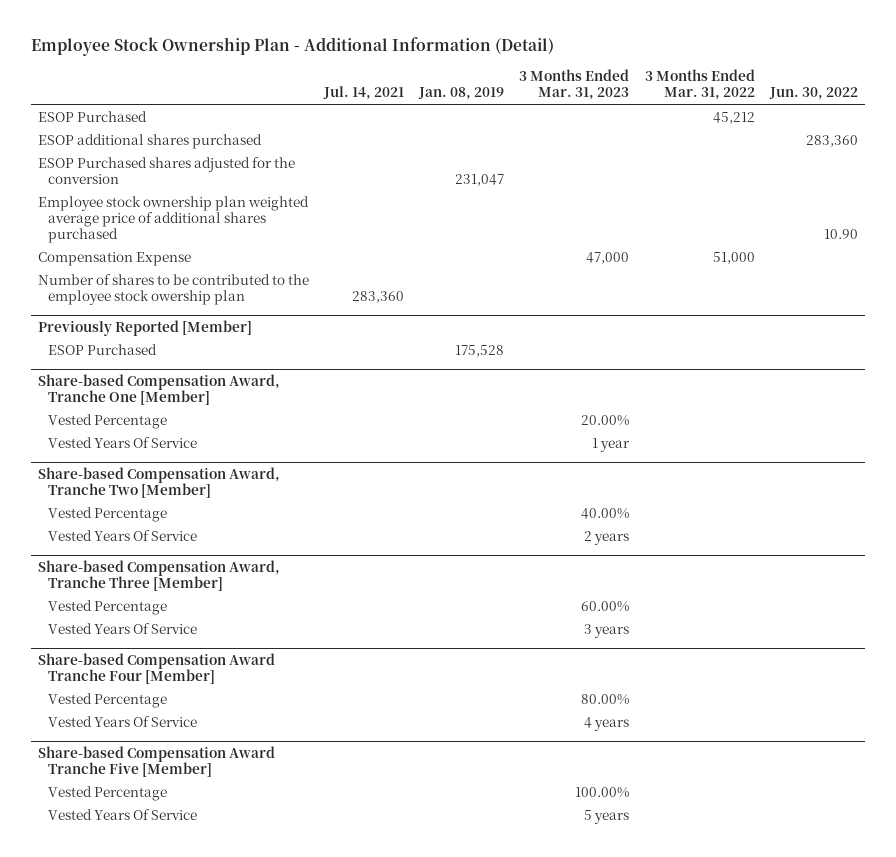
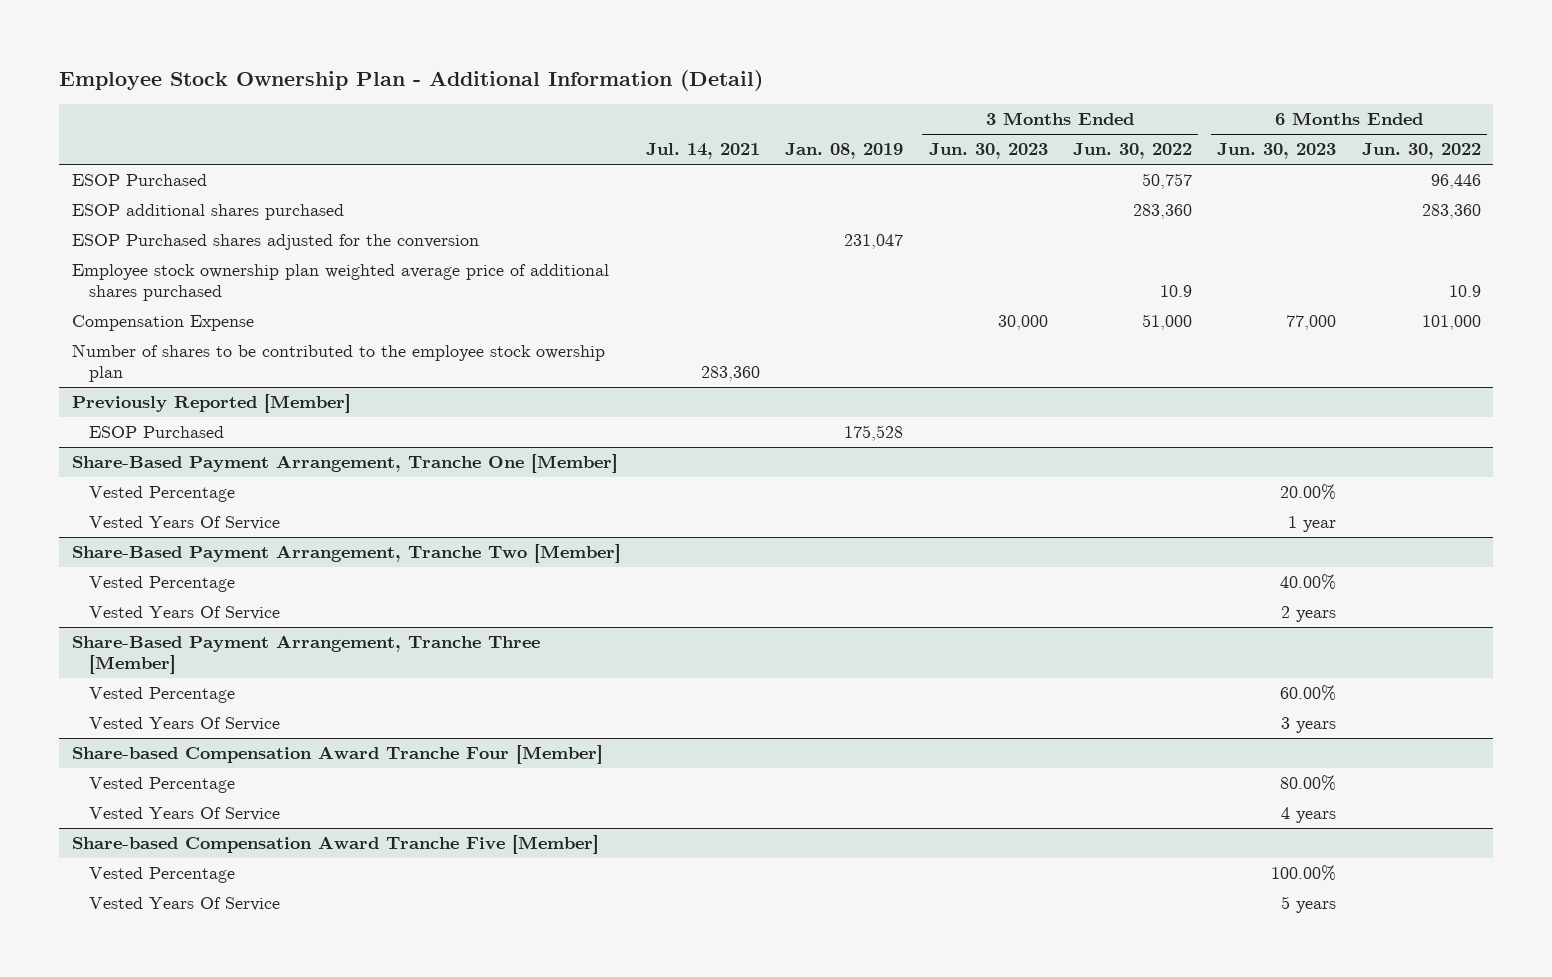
- | Jul. 14, 2021 | Jan. 08, 2019 | 3 Months Ended Mar. 31, 2023 | 3 Months Ended Mar. 31, 2022 | Jun. 30, 2022
+ | Jul. 14, 2021 | Jan. 08, 2019 | 3 Months Ended Jun. 30, 2023 | 3 Months Ended Jun. 30, 2022 | 6 Months Ended Jun. 30, 2023 | 6 Months Ended Jun. 30, 2022
- Share-based Compensation Award, Tranche One [Member]
+ Share-Based Payment Arrangement, Tranche One [Member]
- Share-based Compensation Award, Tranche Two [Member]
+ Share-Based Payment Arrangement, Tranche Two [Member]
- Share-based Compensation Award, Tranche Three [Member]
+ Share-Based Payment Arrangement, Tranche Three [Member]

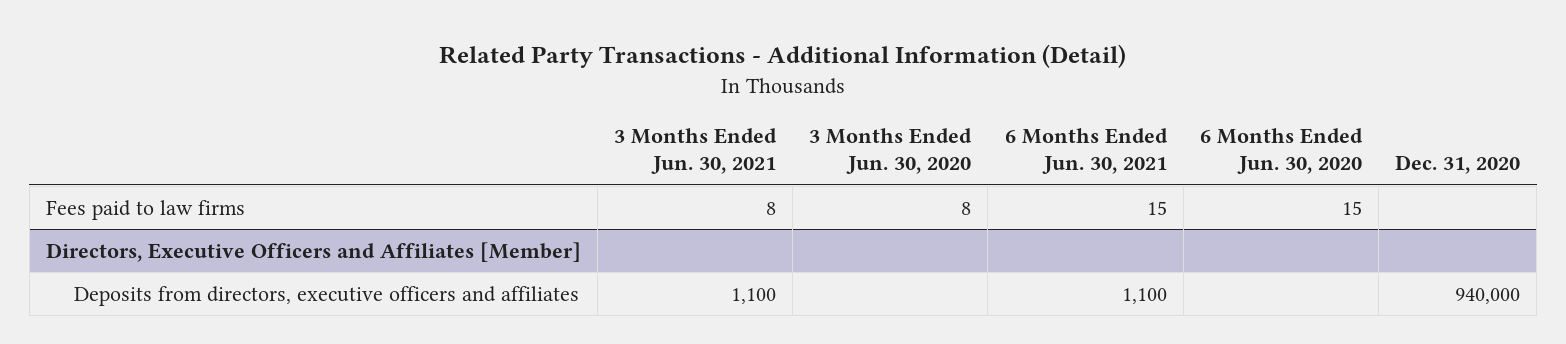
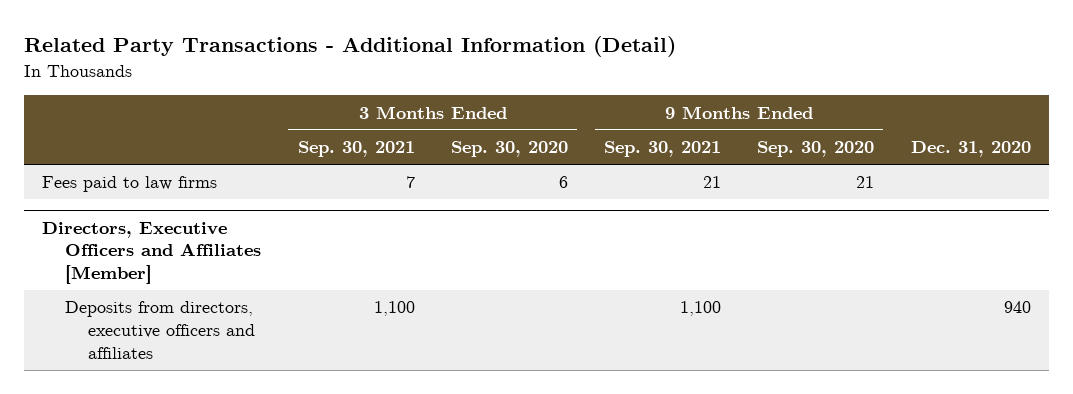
- | 3 Months Ended Jun. 30, 2021 | 3 Months Ended Jun. 30, 2020 | 6 Months Ended Jun. 30, 2021 | 6 Months Ended Jun. 30, 2020 | Dec. 31, 2020
+ | 3 Months Ended Sep. 30, 2021 | 3 Months Ended Sep. 30, 2020 | 9 Months Ended Sep. 30, 2021 | 9 Months Ended Sep. 30, 2020 | Dec. 31, 2020
@ Directors, Executive Officers and Affiliates [Member]
- Deposits from directors, executive officers and affiliates | 1,100 | | 1,100 | | 940,000
+ Deposits from directors, executive officers and affiliates | 1,100 | | 1,100 | | 940

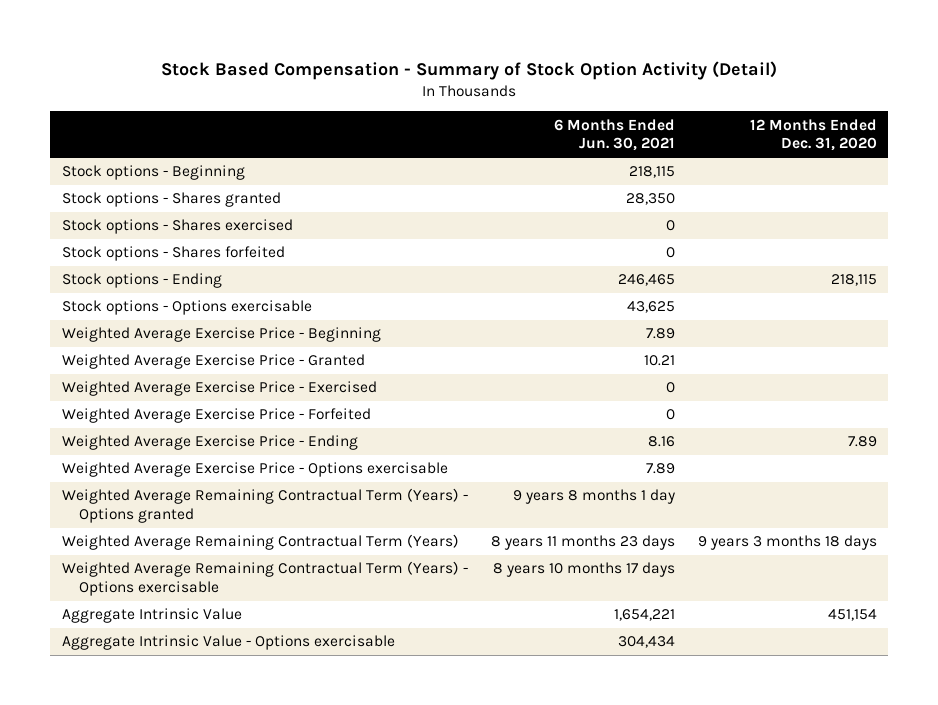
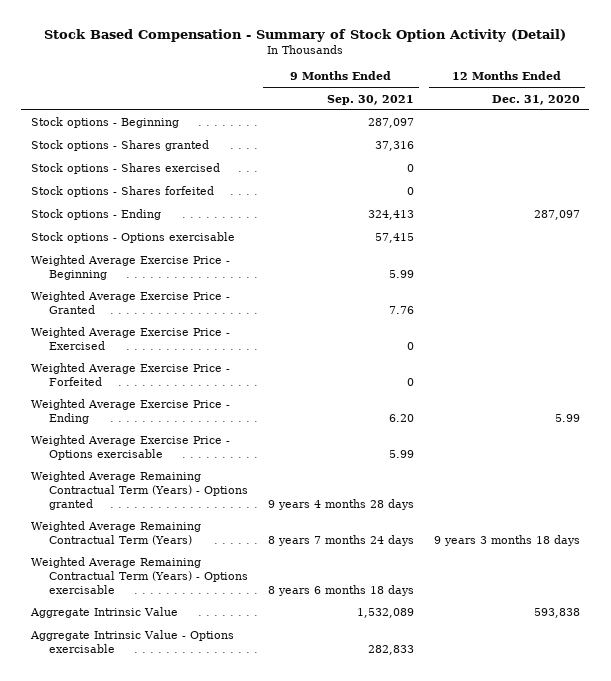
- | 6 Months Ended Jun. 30, 2021 | 12 Months Ended Dec. 31, 2020
+ | 9 Months Ended Sep. 30, 2021 | 12 Months Ended Dec. 31, 2020
- Stock options - Ending | 246,465 | 218,115
+ Stock options - Ending | 324,413 | 287,097
- Weighted Average Exercise Price - Ending | 8.16 | 7.89
+ Weighted Average Exercise Price - Ending | 6.20 | 5.99
- Aggregate Intrinsic Value | 1,654,221 | 451,154
+ Aggregate Intrinsic Value | 1,532,089 | 593,838

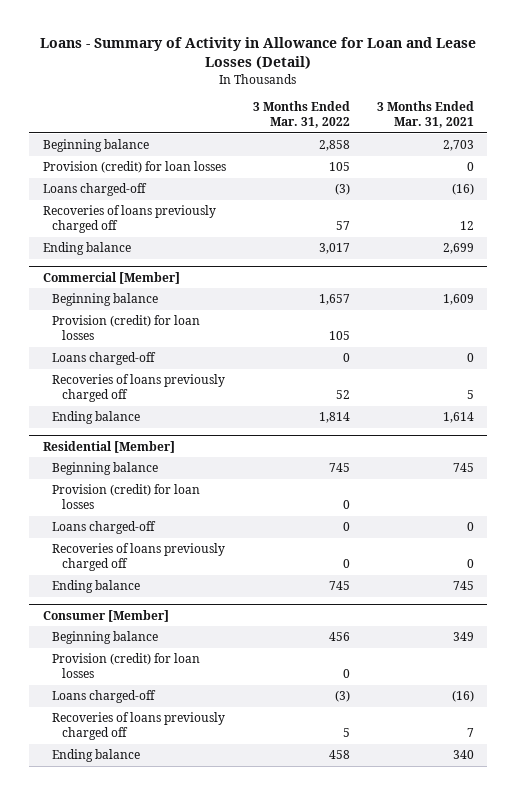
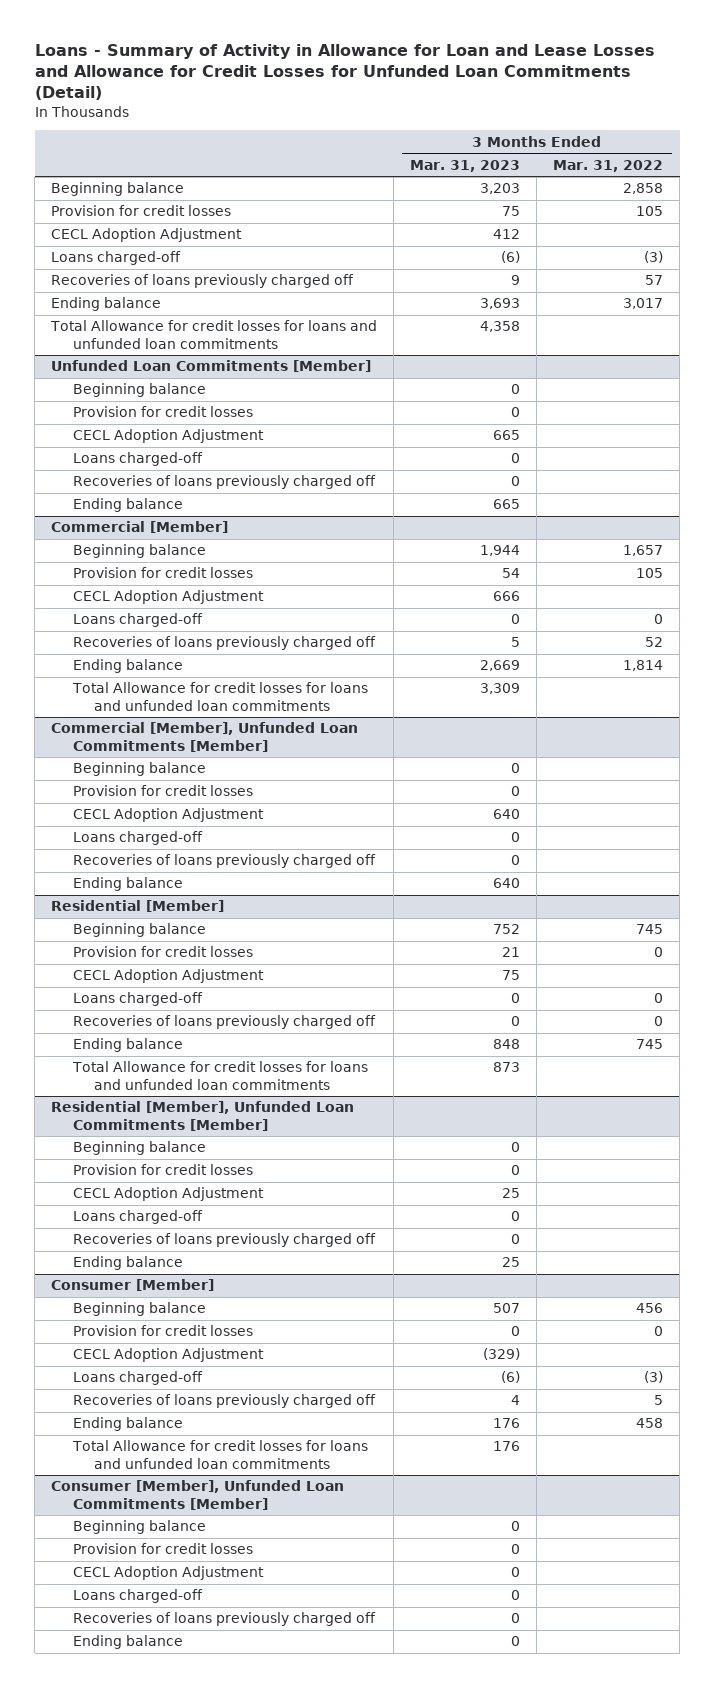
- Loans - Summary of Activity in Allowance for Loan and Lease Losses (Detail)
+ Loans - Summary of Activity in Allowance for Loan and Lease Losses and Allowance for Credit Losses for Unfunded Loan Commitments (Detail)
- | 3 Months Ended Mar. 31, 2022 | 3 Months Ended Mar. 31, 2021
+ | 3 Months Ended Mar. 31, 2023 | 3 Months Ended Mar. 31, 2022
- Provision (credit) for loan losses | 105 | 0
+ Provision for credit losses | 75 | 105
+ CECL Adoption Adjustment | 412 |
+ Total Allowance for credit losses for loans and unfunded loan commitments | 4,358 |
+ Unfunded Loan Commitments [Member]
+ Beginning balance | 0 |
+ Provision for credit losses | 0 |
+ CECL Adoption Adjustment | 665 |
+ Loans charged-off | 0 |
+ Recoveries of loans previously charged off | 0 |
+ Ending balance | 665 |
@ Commercial [Member]
- Provision (credit) for loan losses | 105 |
+ Provision for credit losses | 54 | 105
+ CECL Adoption Adjustment | 666 |
+ Total Allowance for credit losses for loans and unfunded loan commitments | 3,309 |
+ Commercial [Member], Unfunded Loan Commitments [Member]
+ Beginning balance | 0 |
+ Provision for credit losses | 0 |
+ CECL Adoption Adjustment | 640 |
+ Loans charged-off | 0 |
+ Recoveries of loans previously charged off | 0 |
+ Ending balance | 640 |
@ Residential [Member]
- Provision (credit) for loan losses | 0 |
+ Provision for credit losses | 21 | 0
+ CECL Adoption Adjustment | 75 |
+ Total Allowance for credit losses for loans and unfunded loan commitments | 873 |
+ Residential [Member], Unfunded Loan Commitments [Member]
+ Beginning balance | 0 |
+ Provision for credit losses | 0 |
+ CECL Adoption Adjustment | 25 |
+ Loans charged-off | 0 |
+ Recoveries of loans previously charged off | 0 |
+ Ending balance | 25 |
@ Consumer [Member]
- Provision (credit) for loan losses | 0 |
+ Provision for credit losses | 0 | 0
+ CECL Adoption Adjustment | (329) |
+ Total Allowance for credit losses for loans and unfunded loan commitments | 176 |
+ Consumer [Member], Unfunded Loan Commitments [Member]
+ Beginning balance | 0 |
+ Provision for credit losses | 0 |
+ CECL Adoption Adjustment | 0 |
+ Loans charged-off | 0 |
+ Recoveries of loans previously charged off | 0 |
+ Ending balance | 0 |

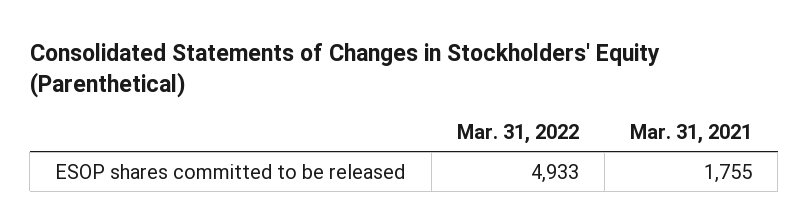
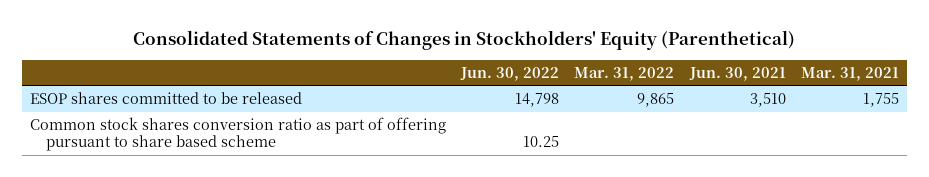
- | Mar. 31, 2022 | Mar. 31, 2021
+ | Jun. 30, 2022 | Mar. 31, 2022 | Jun. 30, 2021 | Mar. 31, 2021
- ESOP shares committed to be released | 4,933 | 1,755
+ ESOP shares committed to be released | 14,798 | 9,865 | 3,510 | 1,755
+ Common stock shares conversion ratio as part of offering pursuant to share based scheme | 10.25 | | |

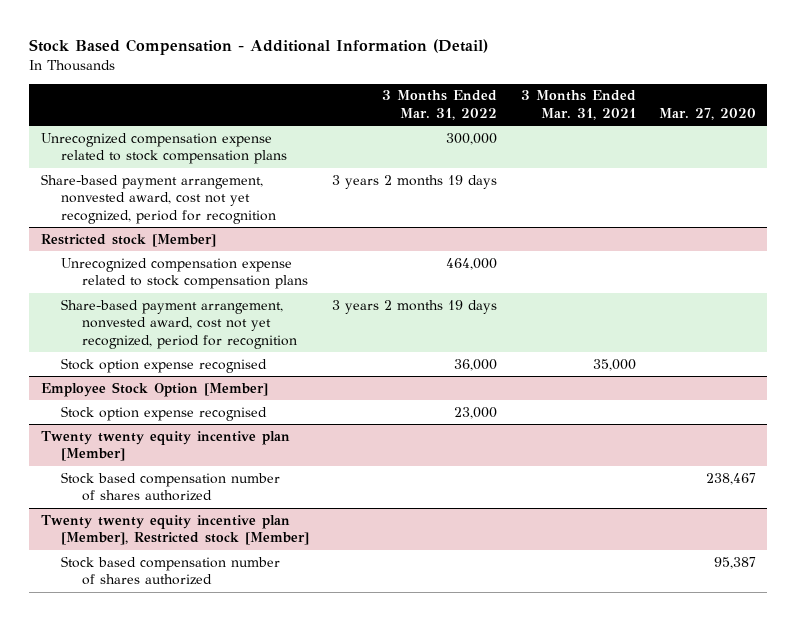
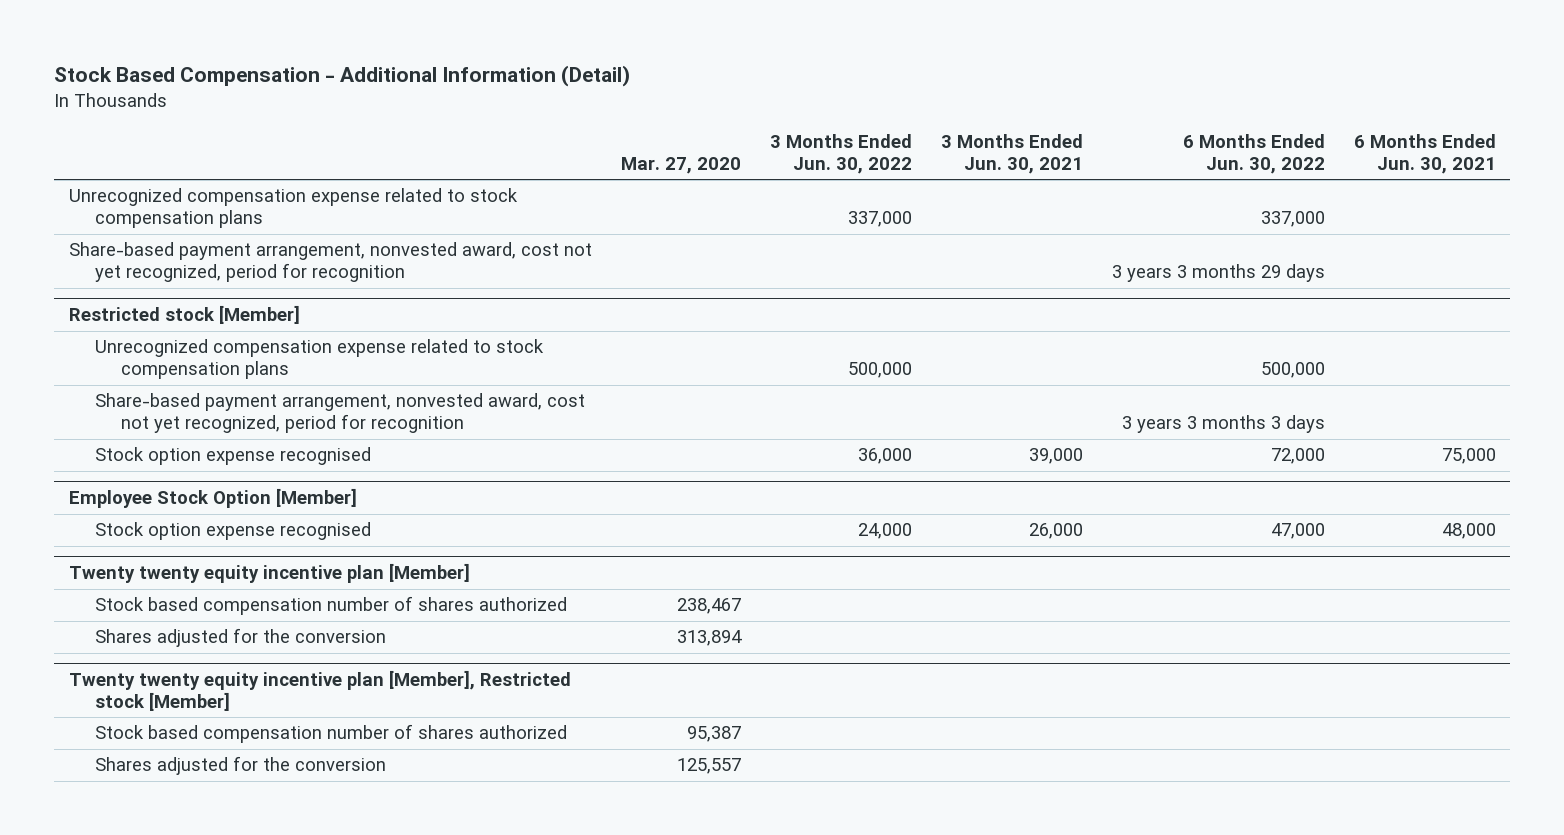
- | 3 Months Ended Mar. 31, 2022 | 3 Months Ended Mar. 31, 2021 | Mar. 27, 2020
+ | Mar. 27, 2020 | 3 Months Ended Jun. 30, 2022 | 3 Months Ended Jun. 30, 2021 | 6 Months Ended Jun. 30, 2022 | 6 Months Ended Jun. 30, 2021
@ Twenty twenty equity incentive plan [Member]
+ Shares adjusted for the conversion | 313,894 | | | |
@ Twenty twenty equity incentive plan [Member], Restricted stock [Member]
+ Shares adjusted for the conversion | 125,557 | | | |

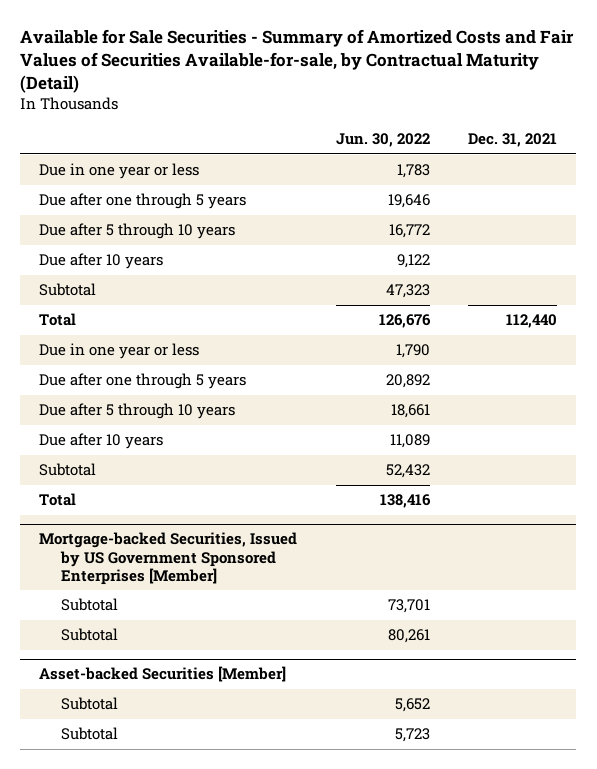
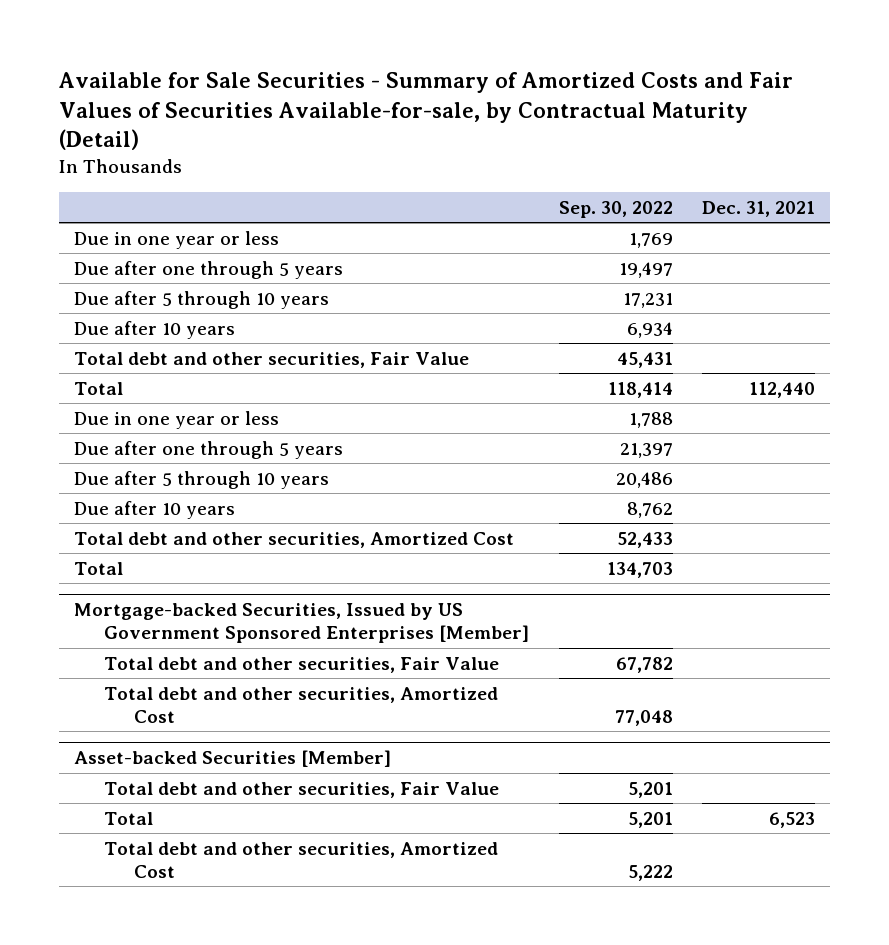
- | Jun. 30, 2022 | Dec. 31, 2021
+ | Sep. 30, 2022 | Dec. 31, 2021
- Subtotal | 47,323 |
+ Total debt and other securities, Fair Value | 45,431 |
- Subtotal | 52,432 |
+ Total debt and other securities, Amortized Cost | 52,433 |
@ Mortgage-backed Securities, Issued by US Government Sponsored Enterprises [Member]
- Subtotal | 73,701 |
- Subtotal | 80,261 |
+ Total debt and other securities, Fair Value | 67,782 |
+ Total debt and other securities, Amortized Cost | 77,048 |
@ Asset-backed Securities [Member]
- Subtotal | 5,652 |
- Subtotal | 5,723 |
+ Total debt and other securities, Fair Value | 5,201 |
+ Total | 5,201 | 6,523
+ Total debt and other securities, Amortized Cost | 5,222 |

